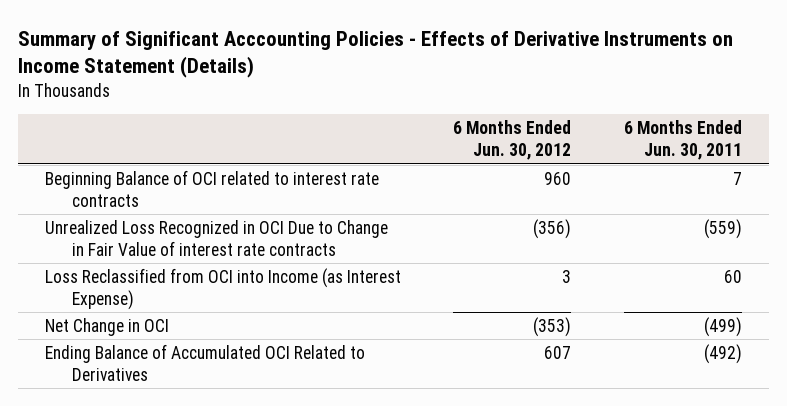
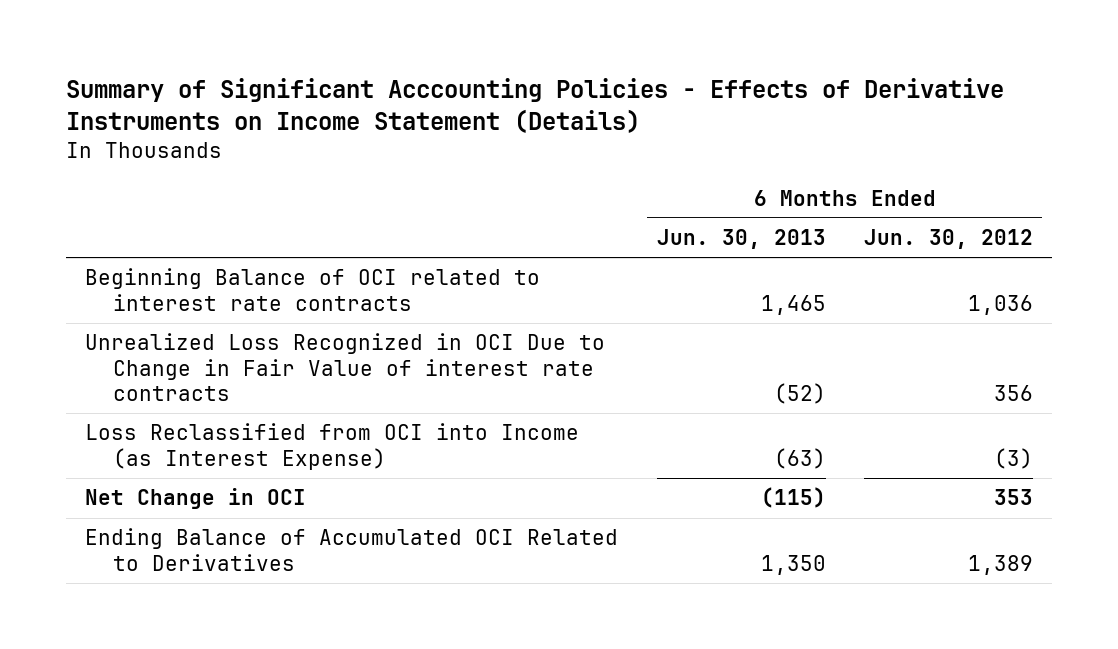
- | 6 Months Ended Jun. 30, 2012 | 6 Months Ended Jun. 30, 2011
+ | 6 Months Ended Jun. 30, 2013 | 6 Months Ended Jun. 30, 2012
- Beginning Balance of OCI related to interest rate contracts | 960 | 7
- Unrealized Loss Recognized in OCI Due to Change in Fair Value of interest rate contracts | (356) | (559)
- Loss Reclassified from OCI into Income (as Interest Expense) | 3 | 60
- Net Change in OCI | (353) | (499)
- Ending Balance of Accumulated OCI Related to Derivatives | 607 | (492)
+ Beginning Balance of OCI related to interest rate contracts | 1,465 | 1,036
+ Unrealized Loss Recognized in OCI Due to Change in Fair Value of interest rate contracts | (52) | 356
+ Loss Reclassified from OCI into Income (as Interest Expense) | (63) | (3)
+ Net Change in OCI | (115) | 353
+ Ending Balance of Accumulated OCI Related to Derivatives | 1,350 | 1,389

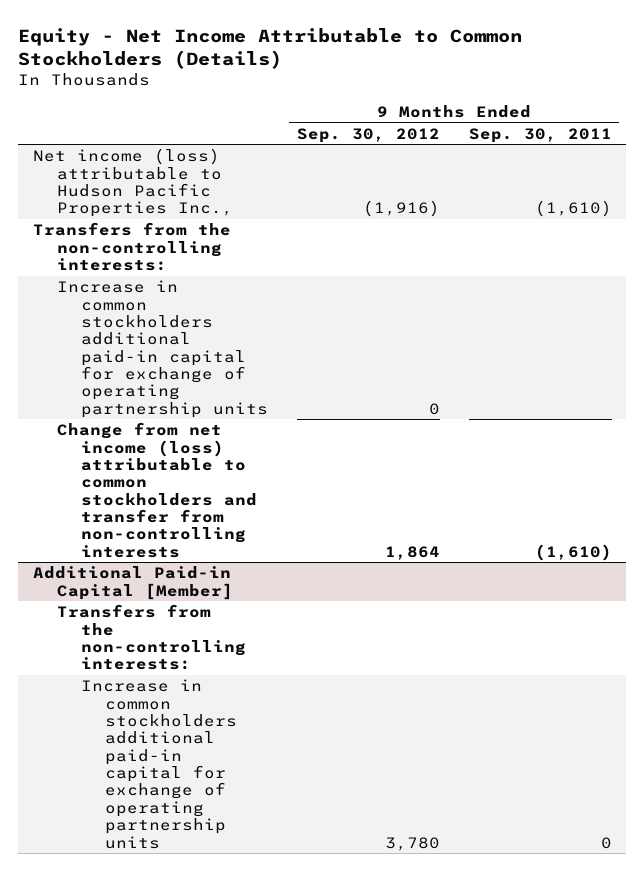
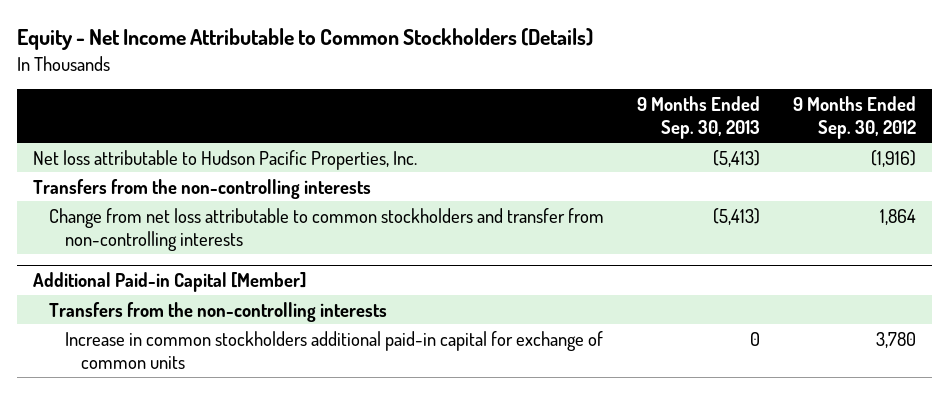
- | 9 Months Ended Sep. 30, 2012 | 9 Months Ended Sep. 30, 2011
+ | 9 Months Ended Sep. 30, 2013 | 9 Months Ended Sep. 30, 2012
- Net income (loss) attributable to Hudson Pacific Properties Inc., | (1,916) | (1,610)
- Transfers from the non-controlling interests:
- Increase in common stockholders additional paid-in capital for exchange of operating partnership units | 0 |
- Change from net income (loss) attributable to common stockholders and transfer from non-controlling interests | 1,864 | (1,610)
+ Net loss attributable to Hudson Pacific Properties, Inc. | (5,413) | (1,916)
+ Transfers from the non-controlling interests
+ Change from net loss attributable to common stockholders and transfer from non-controlling interests | (5,413) | 1,864
@ Additional Paid-in Capital [Member]
- Transfers from the non-controlling interests:
- Increase in common stockholders additional paid-in capital for exchange of operating partnership units | 3,780 | 0
+ Transfers from the non-controlling interests
+ Increase in common stockholders additional paid-in capital for exchange of common units | 0 | 3,780

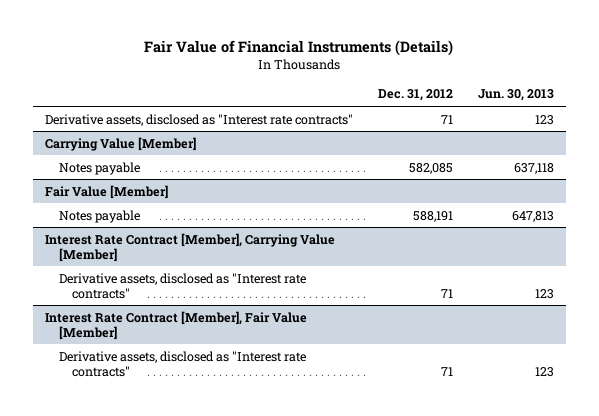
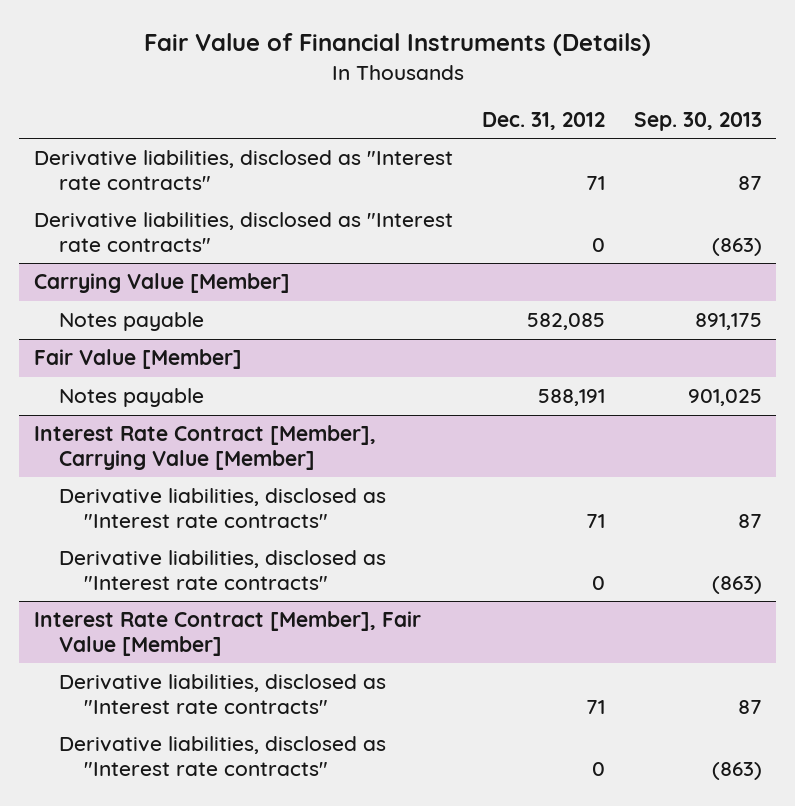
- | Dec. 31, 2012 | Jun. 30, 2013
+ | Dec. 31, 2012 | Sep. 30, 2013
- Derivative assets, disclosed as "Interest rate contracts" | 71 | 123
+ Derivative liabilities, disclosed as "Interest rate contracts" | 71 | 87
+ Derivative liabilities, disclosed as "Interest rate contracts" | 0 | (863)
@ Interest Rate Contract [Member], Carrying Value [Member]
- Derivative assets, disclosed as "Interest rate contracts" | 71 | 123
+ Derivative liabilities, disclosed as "Interest rate contracts" | 71 | 87
+ Derivative liabilities, disclosed as "Interest rate contracts" | 0 | (863)
@ Interest Rate Contract [Member], Fair Value [Member]
- Derivative assets, disclosed as "Interest rate contracts" | 71 | 123
+ Derivative liabilities, disclosed as "Interest rate contracts" | 71 | 87
+ Derivative liabilities, disclosed as "Interest rate contracts" | 0 | (863)

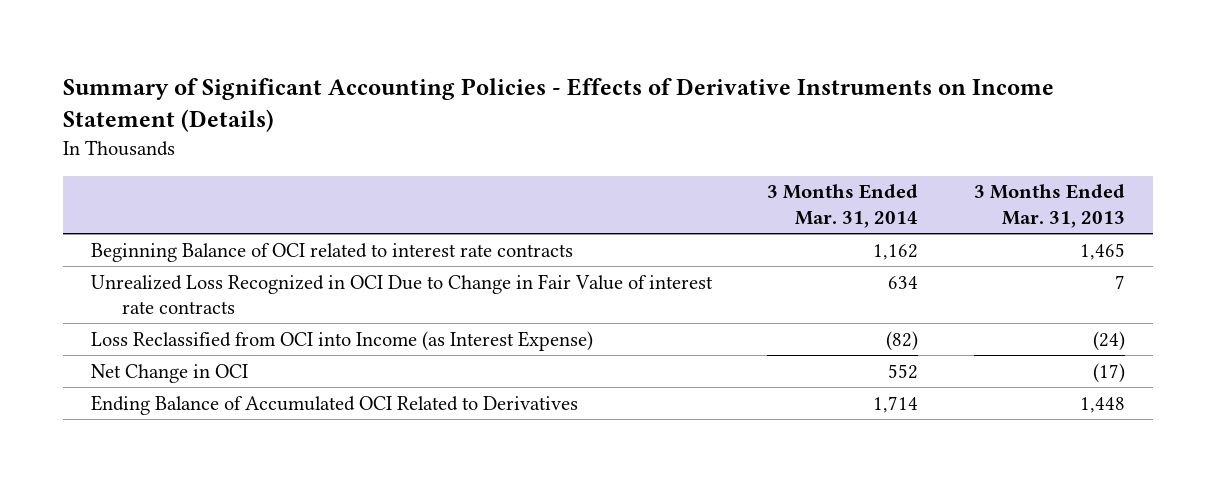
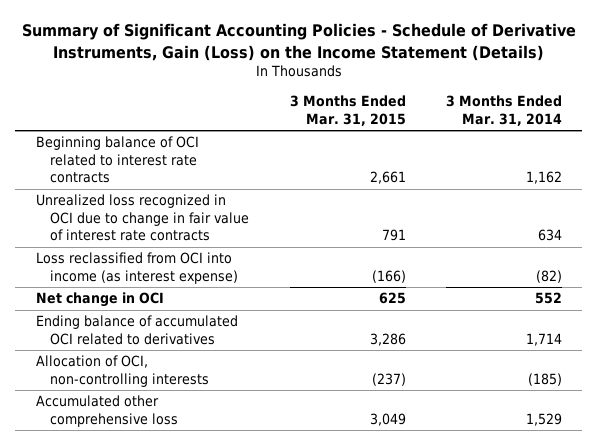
- Summary of Significant Accounting Policies - Effects of Derivative Instruments on Income Statement (Details)
+ Summary of Significant Accounting Policies - Schedule of Derivative Instruments, Gain (Loss) on the Income Statement (Details)
- | 3 Months Ended Mar. 31, 2014 | 3 Months Ended Mar. 31, 2013
+ | 3 Months Ended Mar. 31, 2015 | 3 Months Ended Mar. 31, 2014
- Beginning Balance of OCI related to interest rate contracts | 1,162 | 1,465
- Unrealized Loss Recognized in OCI Due to Change in Fair Value of interest rate contracts | 634 | 7
- Loss Reclassified from OCI into Income (as Interest Expense) | (82) | (24)
- Net Change in OCI | 552 | (17)
- Ending Balance of Accumulated OCI Related to Derivatives | 1,714 | 1,448
+ Beginning balance of OCI related to interest rate contracts | 2,661 | 1,162
+ Unrealized loss recognized in OCI due to change in fair value of interest rate contracts | 791 | 634
+ Loss reclassified from OCI into income (as interest expense) | (166) | (82)
+ Net change in OCI | 625 | 552
+ Ending balance of accumulated OCI related to derivatives | 3,286 | 1,714
+ Allocation of OCI, non-controlling interests | (237) | (185)
+ Accumulated other comprehensive loss | 3,049 | 1,529

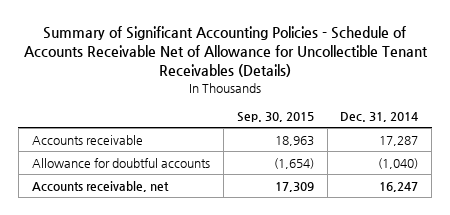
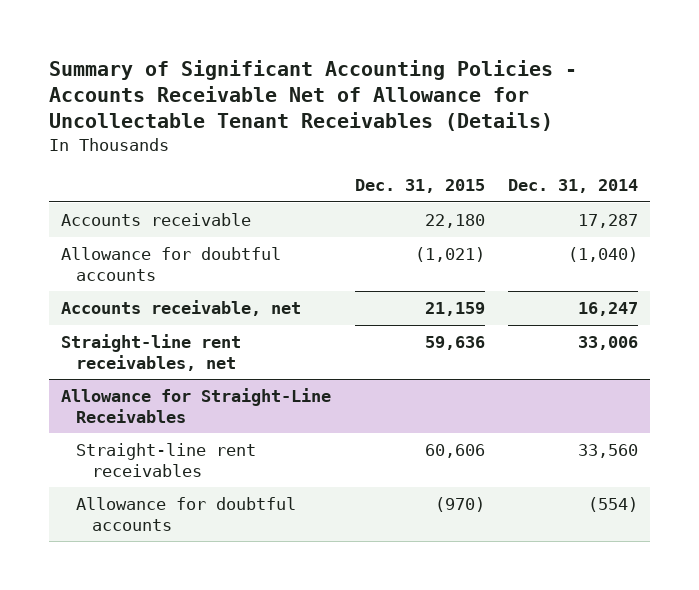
- Summary of Significant Accounting Policies - Schedule of Accounts Receivable Net of Allowance for Uncollectible Tenant Receivables (Details)
+ Summary of Significant Accounting Policies - Accounts Receivable Net of Allowance for Uncollectable Tenant Receivables (Details)
- | Sep. 30, 2015 | Dec. 31, 2014
+ | Dec. 31, 2015 | Dec. 31, 2014
+ Straight-line rent receivables, net | 59,636 | 33,006
+ Allowance for Straight-Line Receivables
+ Straight-line rent receivables | 60,606 | 33,560
+ Allowance for doubtful accounts | (970) | (554)

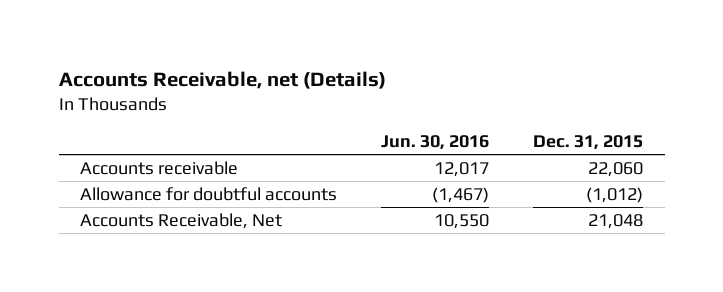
- Summary of Significant Accounting Policies - Accounts Receivable Net of Allowance for Uncollectable Tenant Receivables (Details)
+ Accounts Receivable, net (Details)
- | Dec. 31, 2015 | Dec. 31, 2014
+ | Jun. 30, 2016 | Dec. 31, 2015
- Accounts receivable | 22,180 | 17,287
- Allowance for doubtful accounts | (1,021) | (1,040)
- Accounts receivable, net | 21,159 | 16,247
- Straight-line rent receivables, net | 59,636 | 33,006
- Allowance for Straight-Line Receivables
- Straight-line rent receivables | 60,606 | 33,560
- Allowance for doubtful accounts | (970) | (554)
+ Accounts receivable | 12,017 | 22,060
+ Allowance for doubtful accounts | (1,467) | (1,012)
+ Accounts Receivable, Net | 10,550 | 21,048

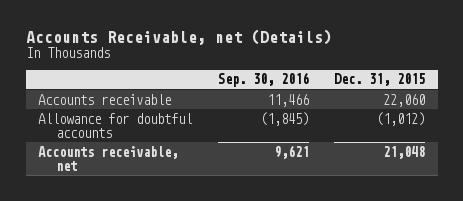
- | Jun. 30, 2016 | Dec. 31, 2015
+ | Sep. 30, 2016 | Dec. 31, 2015
- Accounts Receivable, Net | 10,550 | 21,048
+ Accounts receivable, net | 9,621 | 21,048

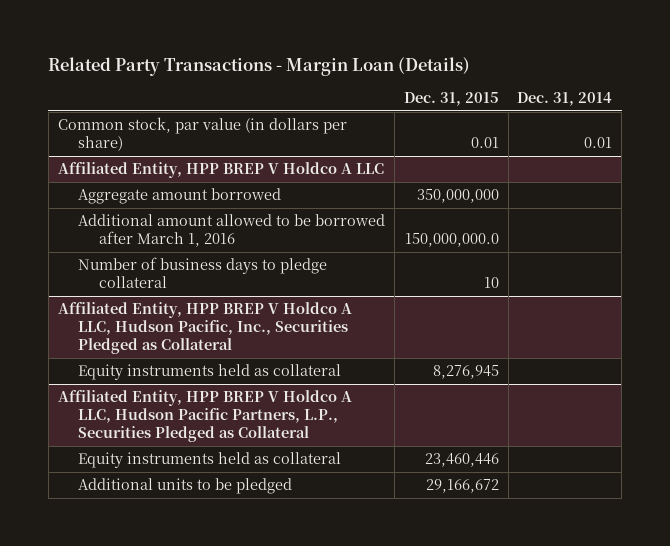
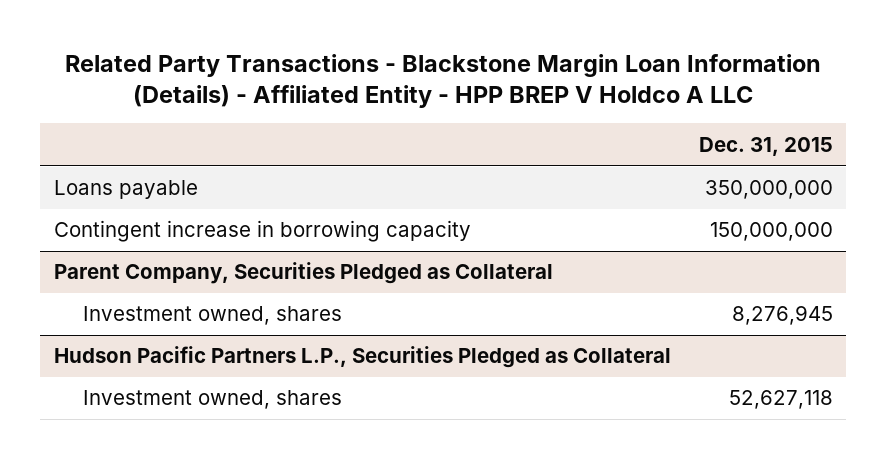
- Related Party Transactions - Margin Loan (Details)
+ Related Party Transactions - Blackstone Margin Loan Information (Details) - Affiliated Entity - HPP BREP V Holdco A LLC
- | Dec. 31, 2015 | Dec. 31, 2014
+ | Dec. 31, 2015
- Common stock, par value (in dollars per share) | 0.01 | 0.01
- Affiliated Entity, HPP BREP V Holdco A LLC
- Aggregate amount borrowed | 350,000,000 |
- Additional amount allowed to be borrowed after March 1, 2016 | 150,000,000.0 |
- Number of business days to pledge collateral | 10 |
- Affiliated Entity, HPP BREP V Holdco A LLC, Hudson Pacific, Inc., Securities Pledged as Collateral
- Equity instruments held as collateral | 8,276,945 |
- Affiliated Entity, HPP BREP V Holdco A LLC, Hudson Pacific Partners, L.P., Securities Pledged as Collateral
- Equity instruments held as collateral | 23,460,446 |
- Additional units to be pledged | 29,166,672 |
+ Loans payable | 350,000,000
+ Contingent increase in borrowing capacity | 150,000,000
+ Parent Company, Securities Pledged as Collateral
+ Investment owned, shares | 8,276,945
+ Hudson Pacific Partners L.P., Securities Pledged as Collateral
+ Investment owned, shares | 52,627,118

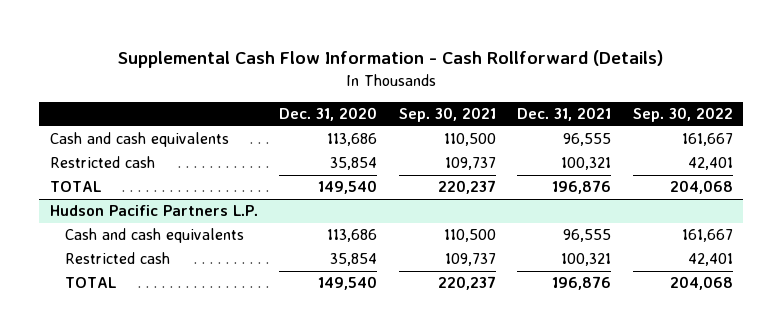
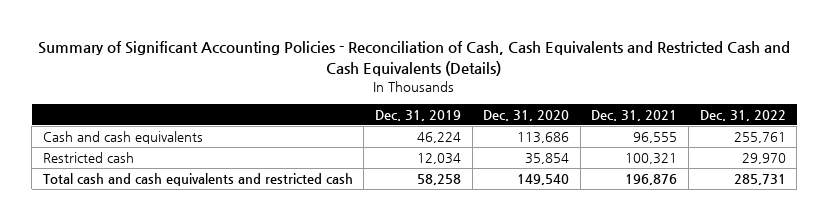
- Supplemental Cash Flow Information - Cash Rollforward (Details)
+ Summary of Significant Accounting Policies - Reconciliation of Cash, Cash Equivalents and Restricted Cash and Cash Equivalents (Details)
- | Dec. 31, 2020 | Sep. 30, 2021 | Dec. 31, 2021 | Sep. 30, 2022
+ | Dec. 31, 2019 | Dec. 31, 2020 | Dec. 31, 2021 | Dec. 31, 2022
- TOTAL | 149,540 | 220,237 | 196,876 | 204,068
- Hudson Pacific Partners L.P.
- Cash and cash equivalents | 113,686 | 110,500 | 96,555 | 161,667
- Restricted cash | 35,854 | 109,737 | 100,321 | 42,401
- TOTAL | 149,540 | 220,237 | 196,876 | 204,068
+ Total cash and cash equivalents and restricted cash | 58,258 | 149,540 | 196,876 | 285,731

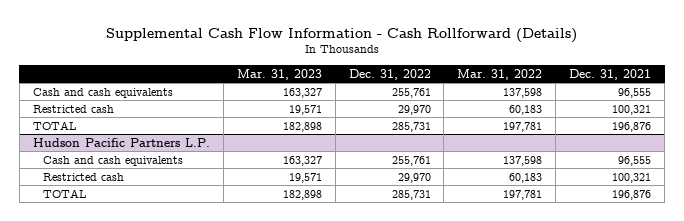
- Summary of Significant Accounting Policies - Reconciliation of Cash, Cash Equivalents and Restricted Cash and Cash Equivalents (Details)
+ Supplemental Cash Flow Information - Cash Rollforward (Details)
- | Dec. 31, 2019 | Dec. 31, 2020 | Dec. 31, 2021 | Dec. 31, 2022
+ | Mar. 31, 2023 | Dec. 31, 2022 | Mar. 31, 2022 | Dec. 31, 2021
- Total cash and cash equivalents and restricted cash | 58,258 | 149,540 | 196,876 | 285,731
+ TOTAL | 182,898 | 285,731 | 197,781 | 196,876
+ Hudson Pacific Partners L.P.
+ Cash and cash equivalents | 163,327 | 255,761 | 137,598 | 96,555
+ Restricted cash | 19,571 | 29,970 | 60,183 | 100,321
+ TOTAL | 182,898 | 285,731 | 197,781 | 196,876

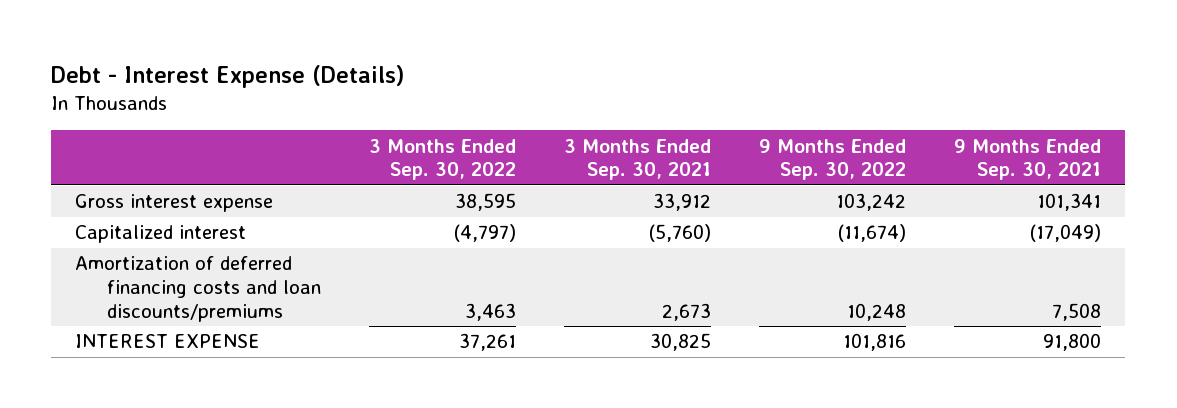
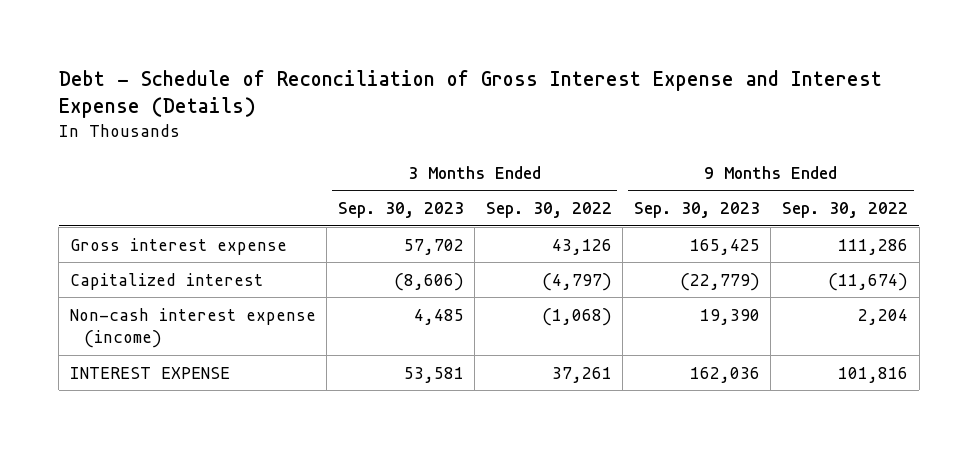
- Debt - Interest Expense (Details)
+ Debt - Schedule of Reconciliation of Gross Interest Expense and Interest Expense (Details)
- | 3 Months Ended Sep. 30, 2022 | 3 Months Ended Sep. 30, 2021 | 9 Months Ended Sep. 30, 2022 | 9 Months Ended Sep. 30, 2021
+ | 3 Months Ended Sep. 30, 2023 | 3 Months Ended Sep. 30, 2022 | 9 Months Ended Sep. 30, 2023 | 9 Months Ended Sep. 30, 2022
- Gross interest expense | 38,595 | 33,912 | 103,242 | 101,341
+ Gross interest expense | 57,702 | 43,126 | 165,425 | 111,286
- Amortization of deferred financing costs and loan discounts/premiums | 3,463 | 2,673 | 10,248 | 7,508
+ Non-cash interest expense (income) | 4,485 | (1,068) | 19,390 | 2,204

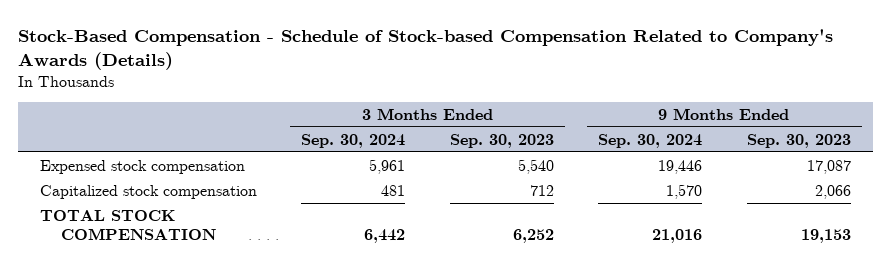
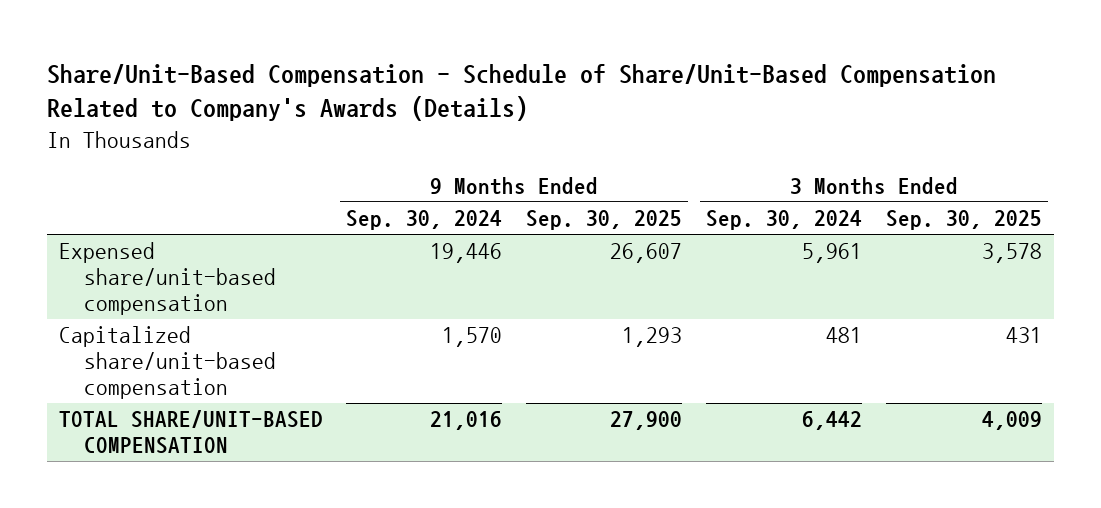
- Stock-Based Compensation - Schedule of Stock-based Compensation Related to Company's Awards (Details)
+ Share/Unit-Based Compensation - Schedule of Share/Unit-Based Compensation Related to Company's Awards (Details)
- | 3 Months Ended Sep. 30, 2024 | 3 Months Ended Sep. 30, 2023 | 9 Months Ended Sep. 30, 2024 | 9 Months Ended Sep. 30, 2023
+ | 9 Months Ended Sep. 30, 2024 | 9 Months Ended Sep. 30, 2025 | 3 Months Ended Sep. 30, 2024 | 3 Months Ended Sep. 30, 2025
- Expensed stock compensation | 5,961 | 5,540 | 19,446 | 17,087
- Capitalized stock compensation | 481 | 712 | 1,570 | 2,066
- TOTAL STOCK COMPENSATION | 6,442 | 6,252 | 21,016 | 19,153
+ Expensed share/unit-based compensation | 19,446 | 26,607 | 5,961 | 3,578
+ Capitalized share/unit-based compensation | 1,570 | 1,293 | 481 | 431
+ TOTAL SHARE/UNIT-BASED COMPENSATION | 21,016 | 27,900 | 6,442 | 4,009

